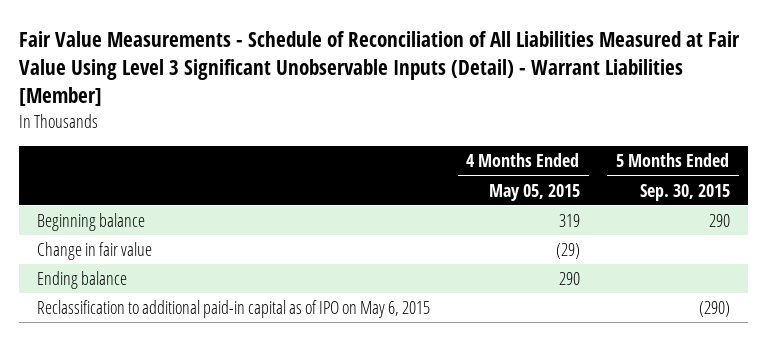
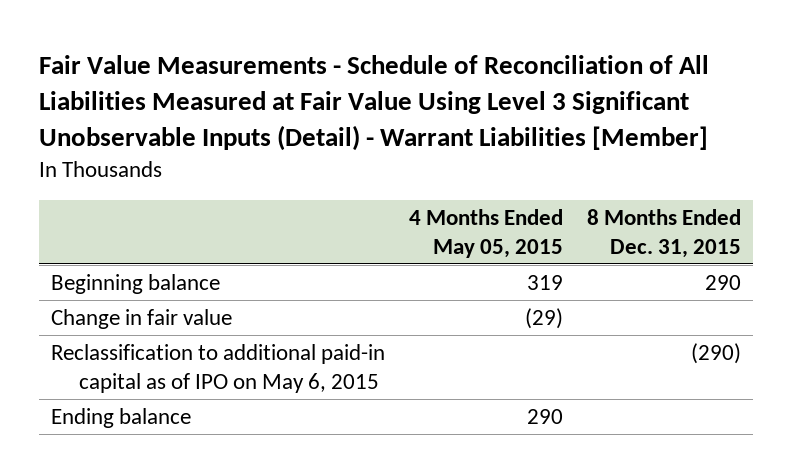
- | 4 Months Ended May 05, 2015 | 5 Months Ended Sep. 30, 2015
+ | 4 Months Ended May 05, 2015 | 8 Months Ended Dec. 31, 2015
moved down: Ending balance | 290 |

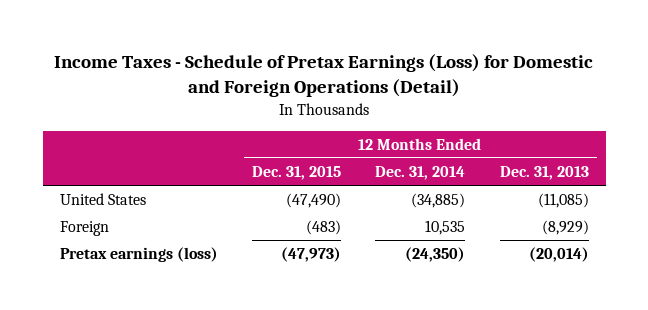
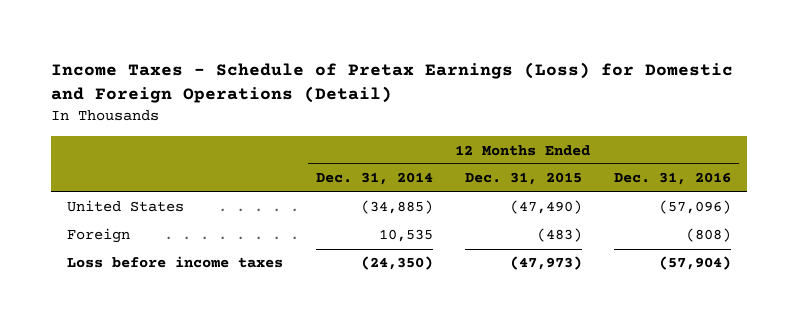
- | 12 Months Ended Dec. 31, 2015 | 12 Months Ended Dec. 31, 2014 | 12 Months Ended Dec. 31, 2013
+ | 12 Months Ended Dec. 31, 2014 | 12 Months Ended Dec. 31, 2015 | 12 Months Ended Dec. 31, 2016
- Pretax earnings (loss) | (47,973) | (24,350) | (20,014)
+ Loss before income taxes | (24,350) | (47,973) | (57,904)

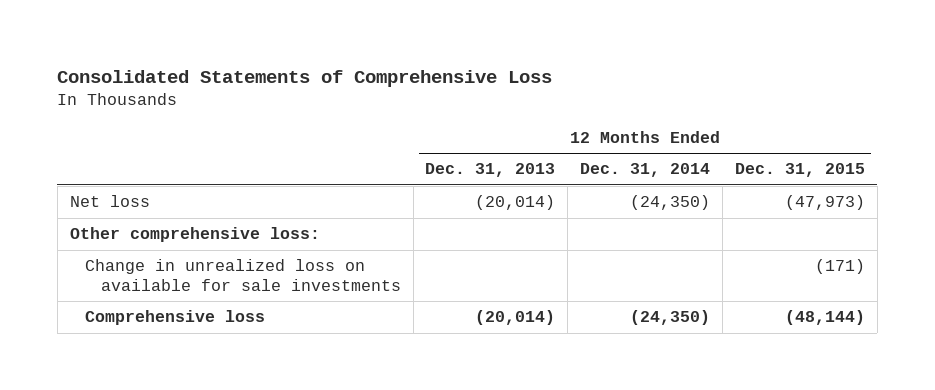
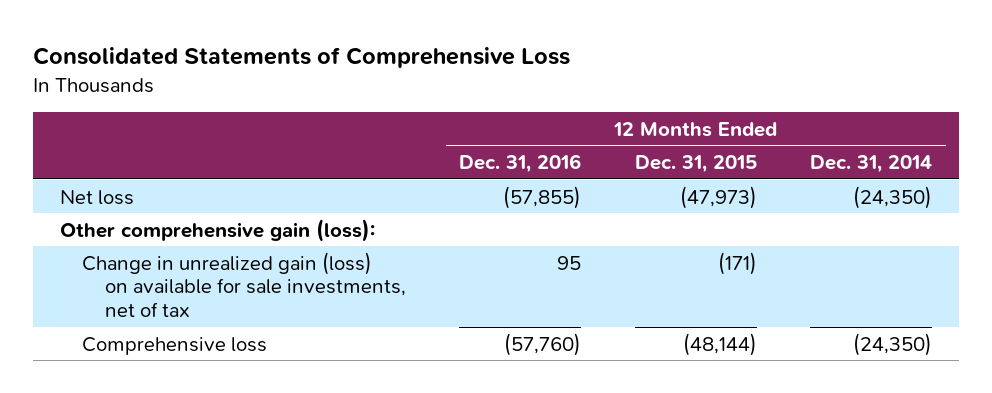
- | 12 Months Ended Dec. 31, 2013 | 12 Months Ended Dec. 31, 2014 | 12 Months Ended Dec. 31, 2015
+ | 12 Months Ended Dec. 31, 2016 | 12 Months Ended Dec. 31, 2015 | 12 Months Ended Dec. 31, 2014
- Other comprehensive loss:
- Change in unrealized loss on available for sale investments | | | (171)
+ Other comprehensive gain (loss):
+ Change in unrealized gain (loss) on available for sale investments, net of tax | 95 | (171) |

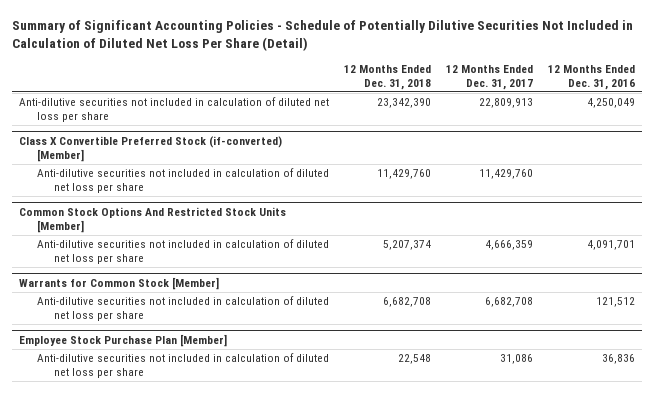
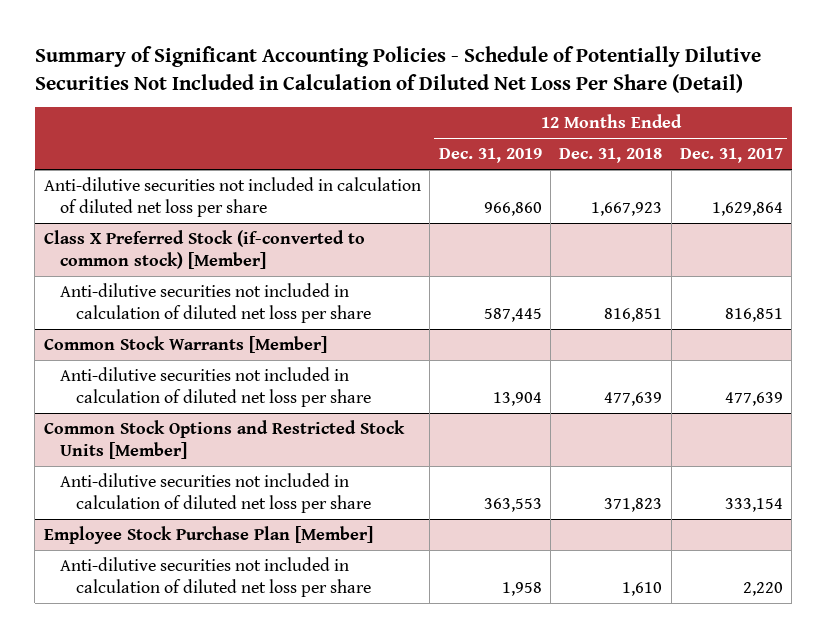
- | 12 Months Ended Dec. 31, 2018 | 12 Months Ended Dec. 31, 2017 | 12 Months Ended Dec. 31, 2016
+ | 12 Months Ended Dec. 31, 2019 | 12 Months Ended Dec. 31, 2018 | 12 Months Ended Dec. 31, 2017
- Anti-dilutive securities not included in calculation of diluted net loss per share | 23,342,390 | 22,809,913 | 4,250,049
- Class X Convertible Preferred Stock (if-converted) [Member]
- Anti-dilutive securities not included in calculation of diluted net loss per share | 11,429,760 | 11,429,760 |
- Common Stock Options And Restricted Stock Units [Member]
- Anti-dilutive securities not included in calculation of diluted net loss per share | 5,207,374 | 4,666,359 | 4,091,701
- Warrants for Common Stock [Member]
- Anti-dilutive securities not included in calculation of diluted net loss per share | 6,682,708 | 6,682,708 | 121,512
+ Anti-dilutive securities not included in calculation of diluted net loss per share | 966,860 | 1,667,923 | 1,629,864
+ Class X Preferred Stock (if-converted to common stock) [Member]
+ Anti-dilutive securities not included in calculation of diluted net loss per share | 587,445 | 816,851 | 816,851
+ Common Stock Warrants [Member]
+ Anti-dilutive securities not included in calculation of diluted net loss per share | 13,904 | 477,639 | 477,639
+ Common Stock Options and Restricted Stock Units [Member]
+ Anti-dilutive securities not included in calculation of diluted net loss per share | 363,553 | 371,823 | 333,154
@ Employee Stock Purchase Plan [Member]
- Anti-dilutive securities not included in calculation of diluted net loss per share | 22,548 | 31,086 | 36,836
+ Anti-dilutive securities not included in calculation of diluted net loss per share | 1,958 | 1,610 | 2,220

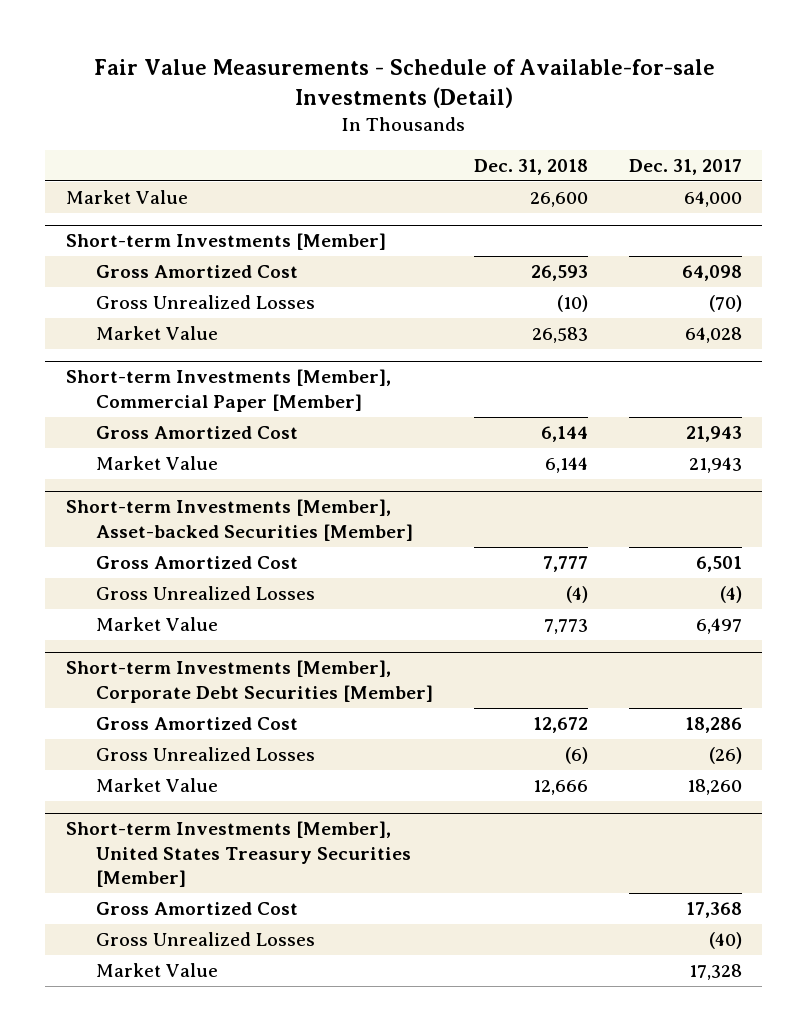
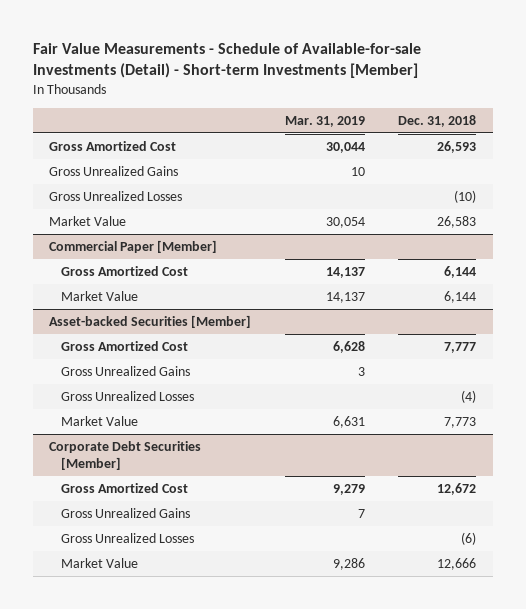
- Fair Value Measurements - Schedule of Available-for-sale Investments (Detail)
+ Fair Value Measurements - Schedule of Available-for-sale Investments (Detail) - Short-term Investments [Member]
- | Dec. 31, 2018 | Dec. 31, 2017
+ | Mar. 31, 2019 | Dec. 31, 2018
- Market Value | 26,600 | 64,000
- Short-term Investments [Member]
+ Gross Unrealized Gains | 10 |
- Short-term Investments [Member], Commercial Paper [Member]
+ Commercial Paper [Member]
- Short-term Investments [Member], Asset-backed Securities [Member]
+ Asset-backed Securities [Member]
+ Gross Unrealized Gains | 3 |
- Short-term Investments [Member], Corporate Debt Securities [Member]
+ Corporate Debt Securities [Member]
+ Gross Unrealized Gains | 7 |
- Short-term Investments [Member], United States Treasury Securities [Member]
- Gross Amortized Cost | | 17,368
- Gross Unrealized Losses | | (40)
- Market Value | | 17,328

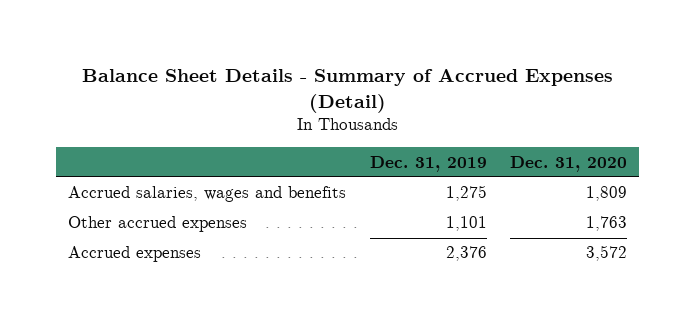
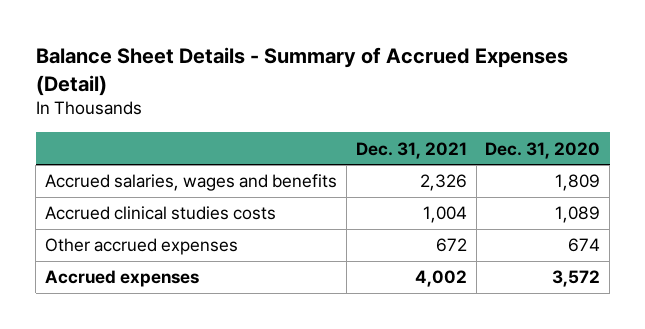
- | Dec. 31, 2019 | Dec. 31, 2020
+ | Dec. 31, 2021 | Dec. 31, 2020
- Other accrued expenses | 1,101 | 1,763
+ Accrued clinical studies costs | 1,004 | 1,089
+ Other accrued expenses | 672 | 674

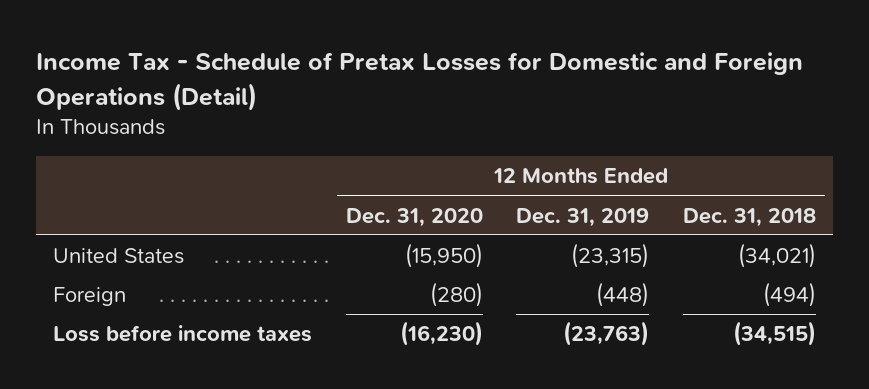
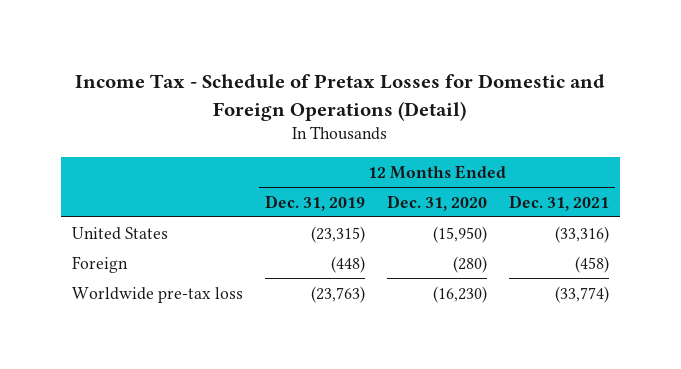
- | 12 Months Ended Dec. 31, 2020 | 12 Months Ended Dec. 31, 2019 | 12 Months Ended Dec. 31, 2018
+ | 12 Months Ended Dec. 31, 2019 | 12 Months Ended Dec. 31, 2020 | 12 Months Ended Dec. 31, 2021
- Loss before income taxes | (16,230) | (23,763) | (34,515)
+ Worldwide pre-tax loss | (23,763) | (16,230) | (33,774)

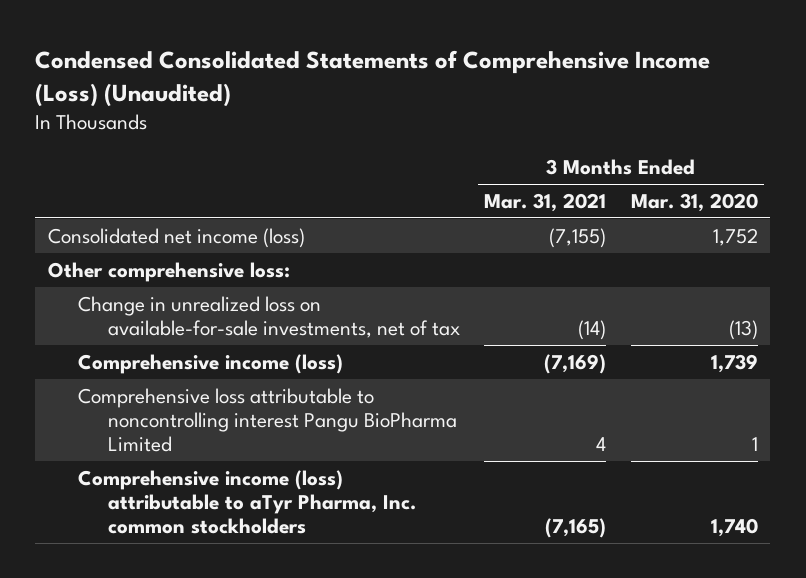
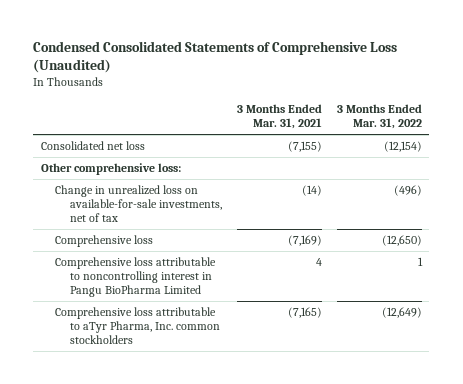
- Condensed Consolidated Statements of Comprehensive Income (Loss) (Unaudited)
+ Condensed Consolidated Statements of Comprehensive Loss (Unaudited)
- | 3 Months Ended Mar. 31, 2021 | 3 Months Ended Mar. 31, 2020
+ | 3 Months Ended Mar. 31, 2021 | 3 Months Ended Mar. 31, 2022
- Consolidated net income (loss) | (7,155) | 1,752
+ Consolidated net loss | (7,155) | (12,154)
- Comprehensive income (loss) | (7,169) | 1,739
- Comprehensive loss attributable to noncontrolling interest Pangu BioPharma Limited | 4 | 1
- Comprehensive income (loss) attributable to aTyr Pharma, Inc. common stockholders | (7,165) | 1,740
+ Comprehensive loss | (7,169) | (12,650)
+ Comprehensive loss attributable to noncontrolling interest in Pangu BioPharma Limited | 4 | 1
+ Comprehensive loss attributable to aTyr Pharma, Inc. common stockholders | (7,165) | (12,649)

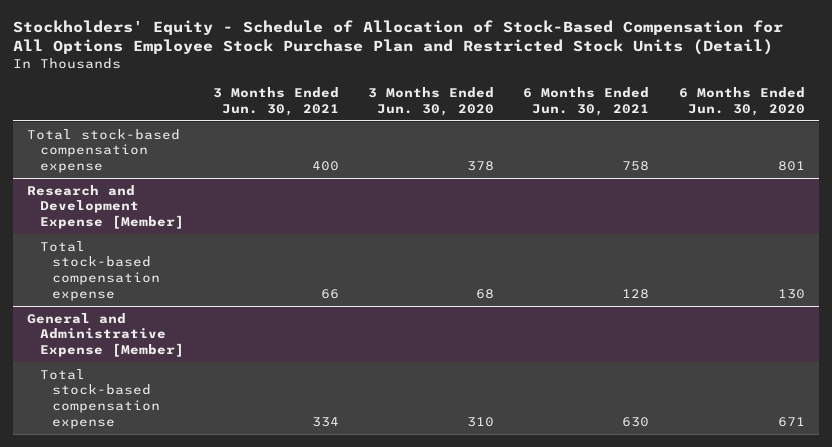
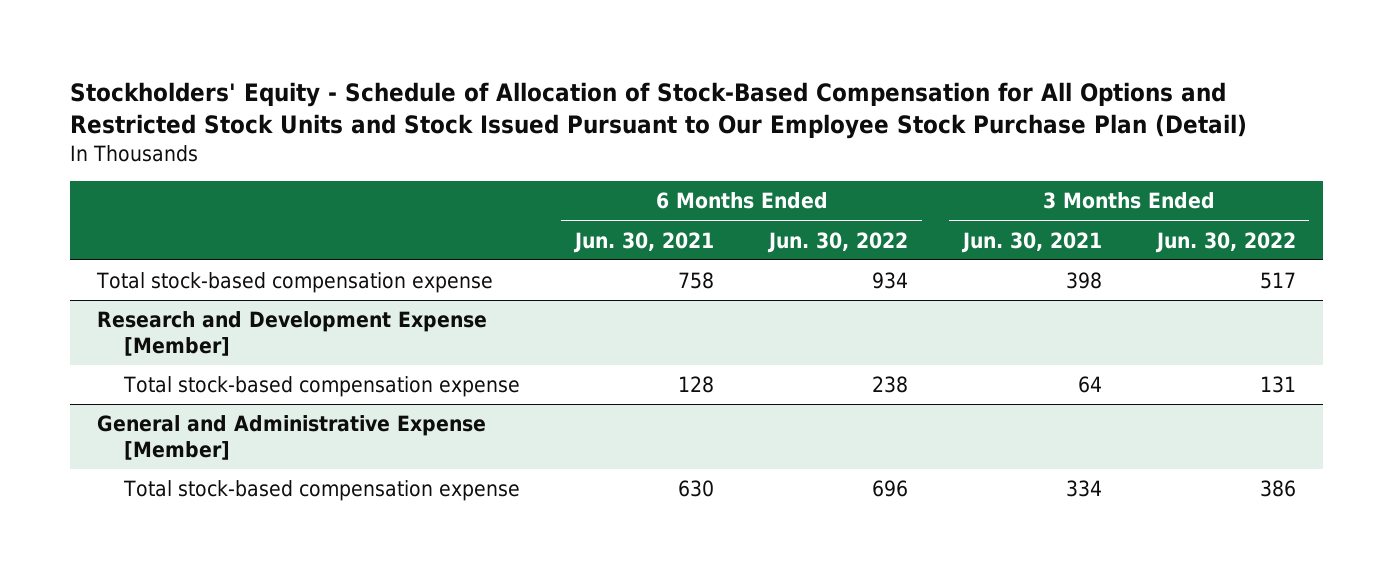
- Stockholders' Equity - Schedule of Allocation of Stock-Based Compensation for All Options Employee Stock Purchase Plan and Restricted Stock Units (Detail)
+ Stockholders' Equity - Schedule of Allocation of Stock-Based Compensation for All Options and Restricted Stock Units and Stock Issued Pursuant to Our Employee Stock Purchase Plan (Detail)
- | 3 Months Ended Jun. 30, 2021 | 3 Months Ended Jun. 30, 2020 | 6 Months Ended Jun. 30, 2021 | 6 Months Ended Jun. 30, 2020
+ | 6 Months Ended Jun. 30, 2021 | 6 Months Ended Jun. 30, 2022 | 3 Months Ended Jun. 30, 2021 | 3 Months Ended Jun. 30, 2022
- Total stock-based compensation expense | 400 | 378 | 758 | 801
+ Total stock-based compensation expense | 758 | 934 | 398 | 517
@ Research and Development Expense [Member]
- Total stock-based compensation expense | 66 | 68 | 128 | 130
+ Total stock-based compensation expense | 128 | 238 | 64 | 131

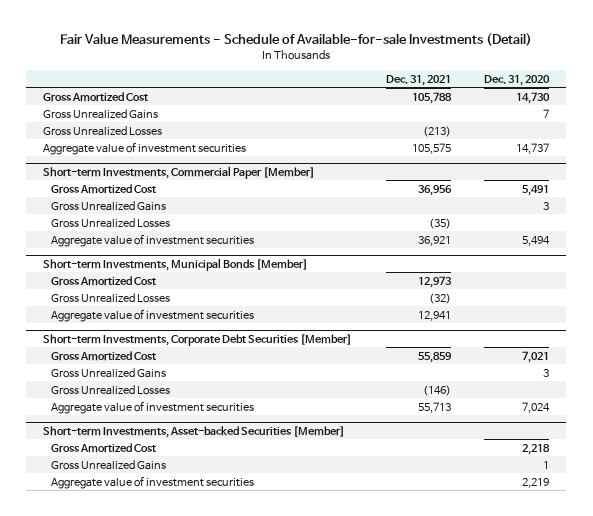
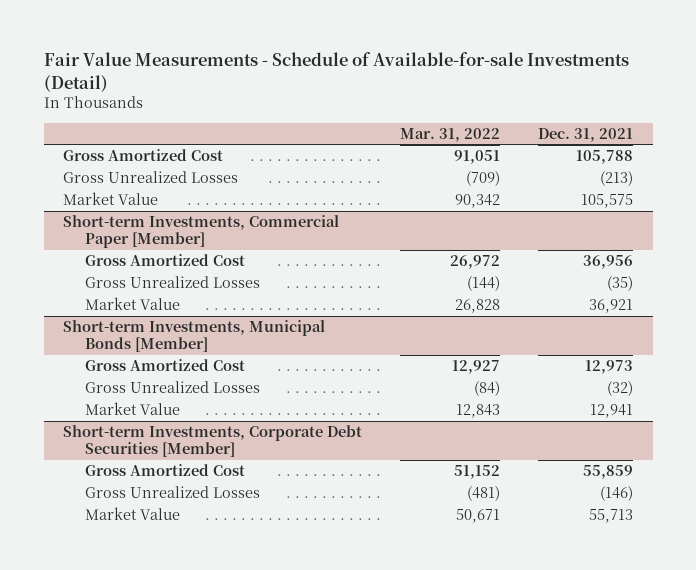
- | Dec. 31, 2021 | Dec. 31, 2020
+ | Mar. 31, 2022 | Dec. 31, 2021
- Gross Unrealized Gains | | 7
- Aggregate value of investment securities | 105,575 | 14,737
+ Market Value | 90,342 | 105,575
@ Short-term Investments, Commercial Paper [Member]
- Gross Unrealized Gains | | 3
- Aggregate value of investment securities | 36,921 | 5,494
+ Market Value | 26,828 | 36,921
@ Short-term Investments, Municipal Bonds [Member]
- Aggregate value of investment securities | 12,941 |
+ Market Value | 12,843 | 12,941
@ Short-term Investments, Corporate Debt Securities [Member]
- Gross Unrealized Gains | | 3
- Aggregate value of investment securities | 55,713 | 7,024
- Short-term Investments, Asset-backed Securities [Member]
- Gross Amortized Cost | | 2,218
- Gross Unrealized Gains | | 1
- Aggregate value of investment securities | | 2,219
@ Short-term Investments, Corporate Debt Securities [Member]
+ Market Value | 50,671 | 55,713

